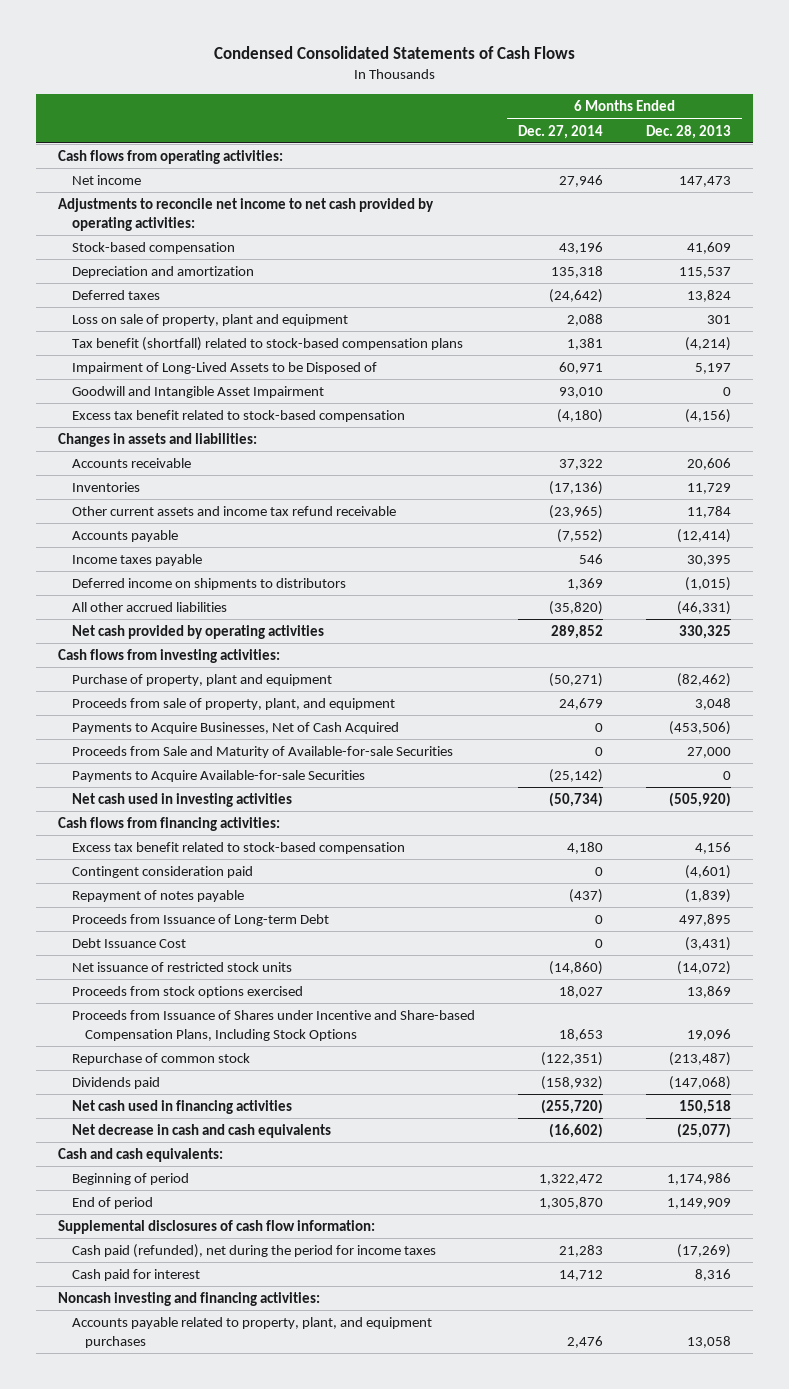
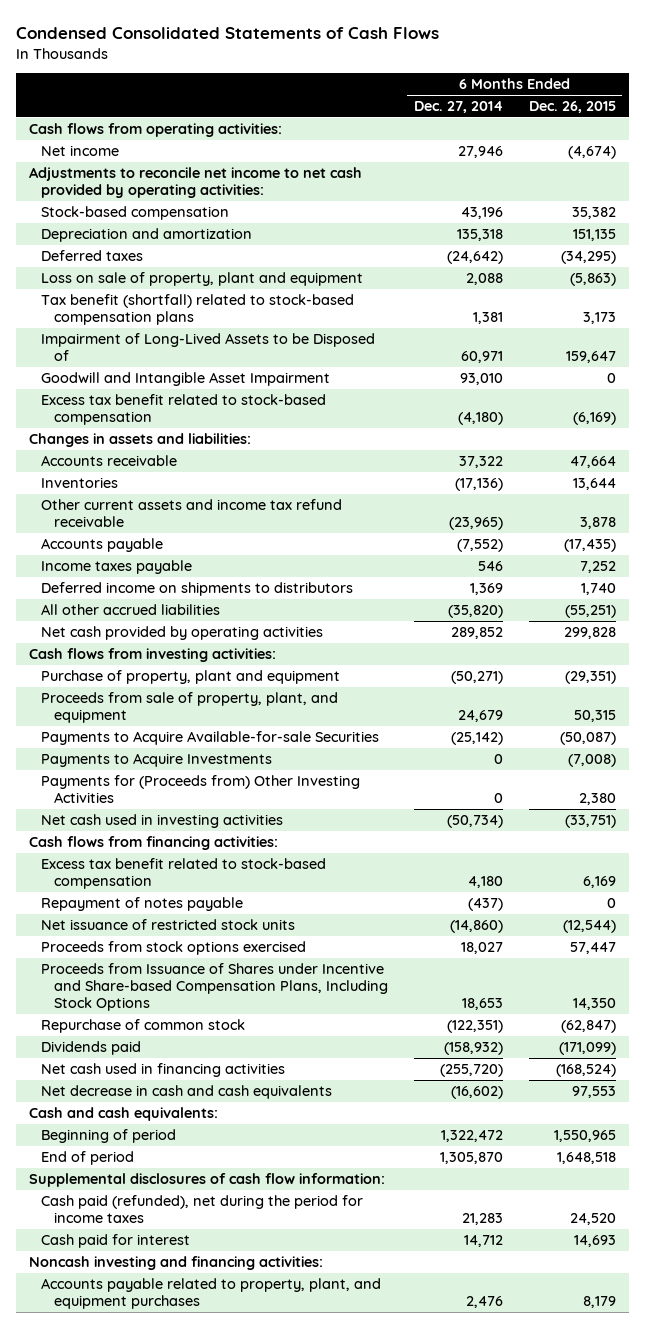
- | 6 Months Ended Dec. 27, 2014 | 6 Months Ended Dec. 28, 2013
+ | 6 Months Ended Dec. 27, 2014 | 6 Months Ended Dec. 26, 2015
- Payments to Acquire Businesses, Net of Cash Acquired | 0 | (453,506)
- Proceeds from Sale and Maturity of Available-for-sale Securities | 0 | 27,000
+ Payments to Acquire Investments | 0 | (7,008)
+ Payments for (Proceeds from) Other Investing Activities | 0 | 2,380
- Contingent consideration paid | 0 | (4,601)
- Proceeds from Issuance of Long-term Debt | 0 | 497,895
- Debt Issuance Cost | 0 | (3,431)

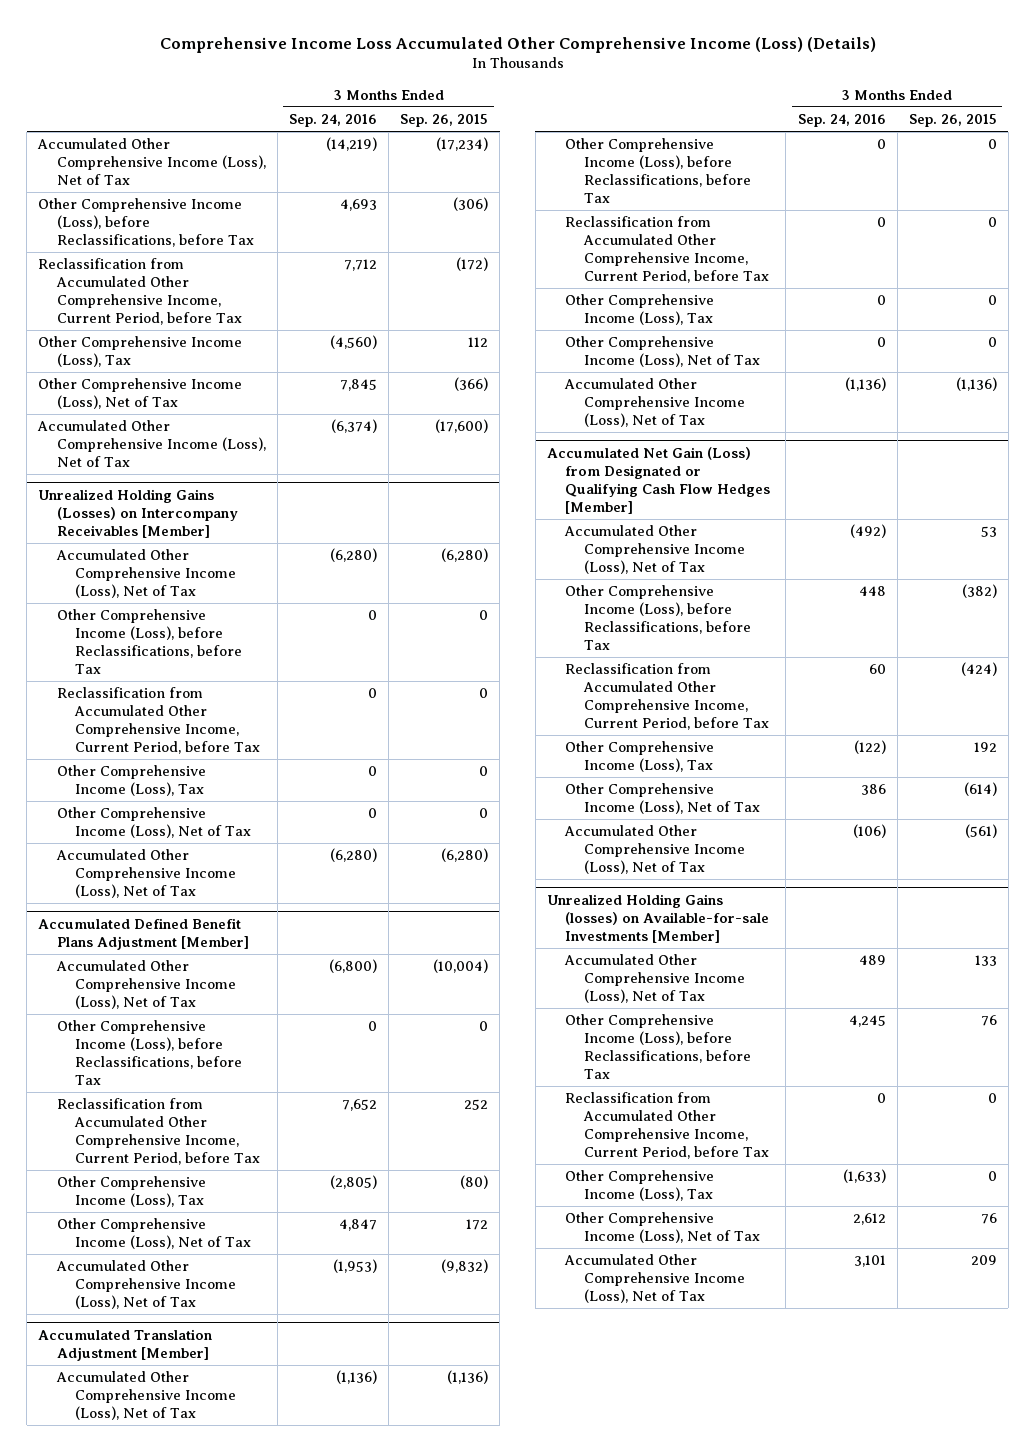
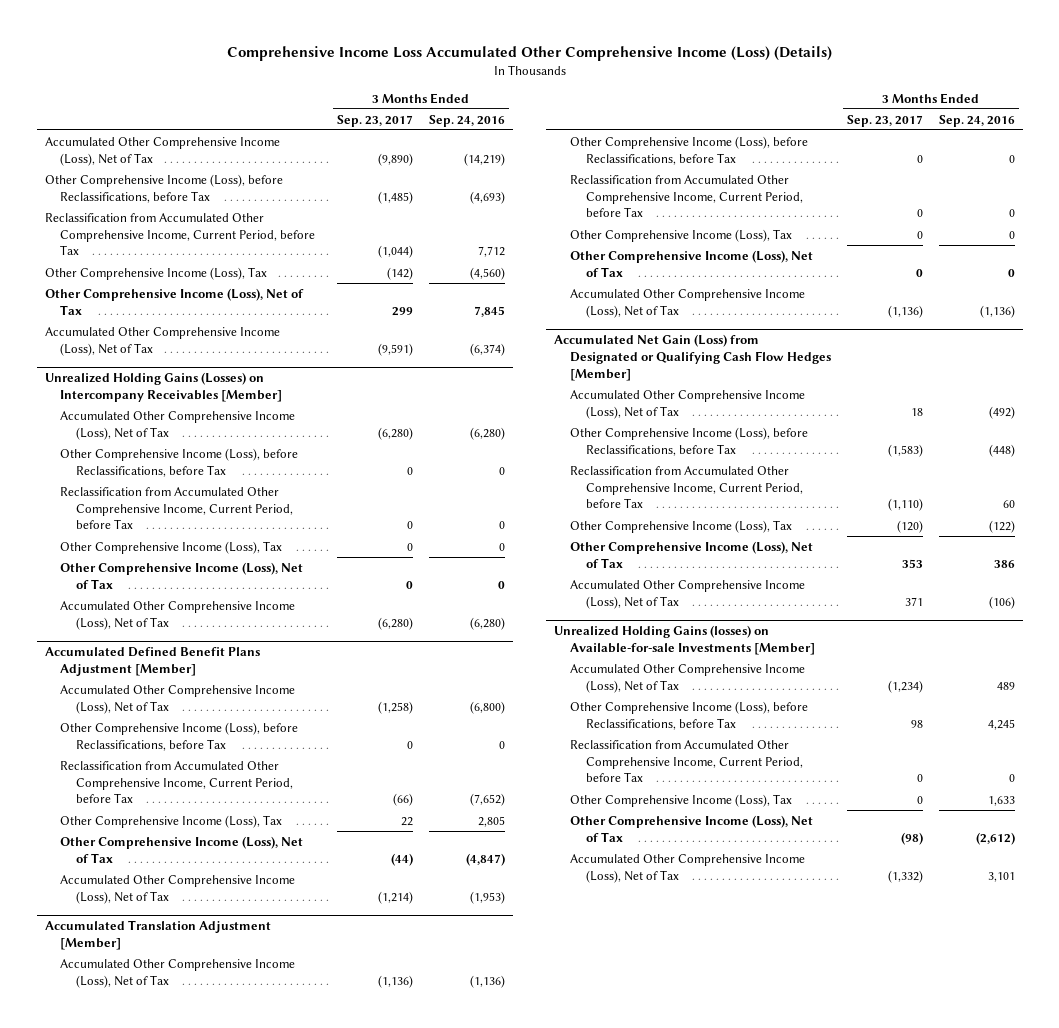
- | 3 Months Ended Sep. 24, 2016 | 3 Months Ended Sep. 26, 2015
+ | 3 Months Ended Sep. 23, 2017 | 3 Months Ended Sep. 24, 2016
- Other Comprehensive Income (Loss), before Reclassifications, before Tax | 4,693 | (306)
+ Other Comprehensive Income (Loss), before Reclassifications, before Tax | (1,485) | (4,693)
@ Accumulated Defined Benefit Plans Adjustment [Member]
- Reclassification from Accumulated Other Comprehensive Income, Current Period, before Tax | 7,652 | 252
- Other Comprehensive Income (Loss), Tax | (2,805) | (80)
- Other Comprehensive Income (Loss), Net of Tax | 4,847 | 172
+ Reclassification from Accumulated Other Comprehensive Income, Current Period, before Tax | (66) | (7,652)
+ Other Comprehensive Income (Loss), Tax | 22 | 2,805
+ Other Comprehensive Income (Loss), Net of Tax | (44) | (4,847)
@ Accumulated Net Gain (Loss) from Designated or Qualifying Cash Flow Hedges [Member]
- Other Comprehensive Income (Loss), before Reclassifications, before Tax | 448 | (382)
+ Other Comprehensive Income (Loss), before Reclassifications, before Tax | (1,583) | (448)
@ Unrealized Holding Gains (losses) on Available-for-sale Investments [Member]
- Other Comprehensive Income (Loss), Tax | (1,633) | 0
- Other Comprehensive Income (Loss), Net of Tax | 2,612 | 76
+ Other Comprehensive Income (Loss), Tax | 0 | 1,633
+ Other Comprehensive Income (Loss), Net of Tax | (98) | (2,612)

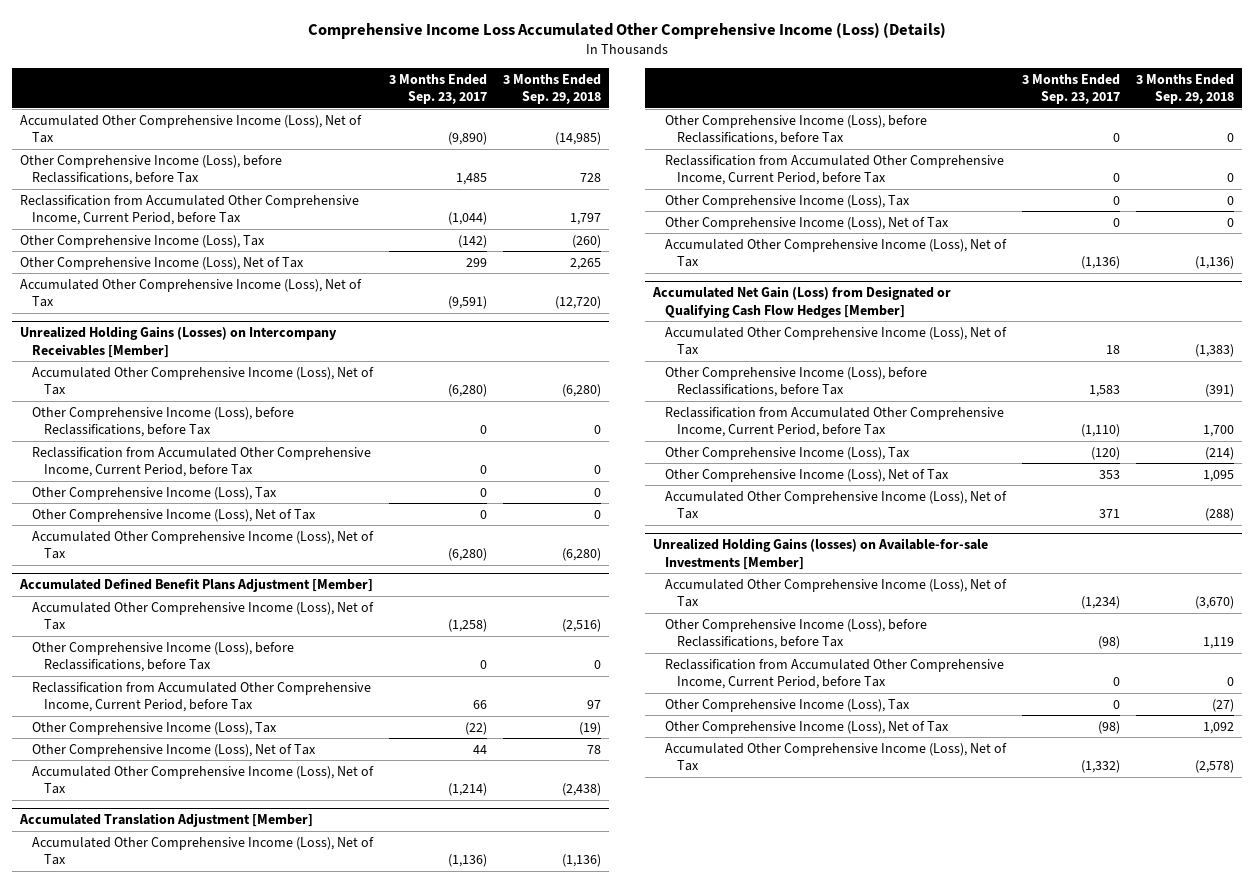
- | 3 Months Ended Sep. 23, 2017 | 3 Months Ended Sep. 24, 2016
+ | 3 Months Ended Sep. 23, 2017 | 3 Months Ended Sep. 29, 2018
- Other Comprehensive Income (Loss), before Reclassifications, before Tax | (1,485) | (4,693)
+ Other Comprehensive Income (Loss), before Reclassifications, before Tax | 1,485 | 728
@ Accumulated Defined Benefit Plans Adjustment [Member]
- Reclassification from Accumulated Other Comprehensive Income, Current Period, before Tax | (66) | (7,652)
- Other Comprehensive Income (Loss), Tax | 22 | 2,805
- Other Comprehensive Income (Loss), Net of Tax | (44) | (4,847)
+ Reclassification from Accumulated Other Comprehensive Income, Current Period, before Tax | 66 | 97
+ Other Comprehensive Income (Loss), Tax | (22) | (19)
+ Other Comprehensive Income (Loss), Net of Tax | 44 | 78
@ Accumulated Net Gain (Loss) from Designated or Qualifying Cash Flow Hedges [Member]
- Other Comprehensive Income (Loss), before Reclassifications, before Tax | (1,583) | (448)
+ Other Comprehensive Income (Loss), before Reclassifications, before Tax | 1,583 | (391)
@ Unrealized Holding Gains (losses) on Available-for-sale Investments [Member]
- Other Comprehensive Income (Loss), before Reclassifications, before Tax | 98 | 4,245
+ Other Comprehensive Income (Loss), before Reclassifications, before Tax | (98) | 1,119

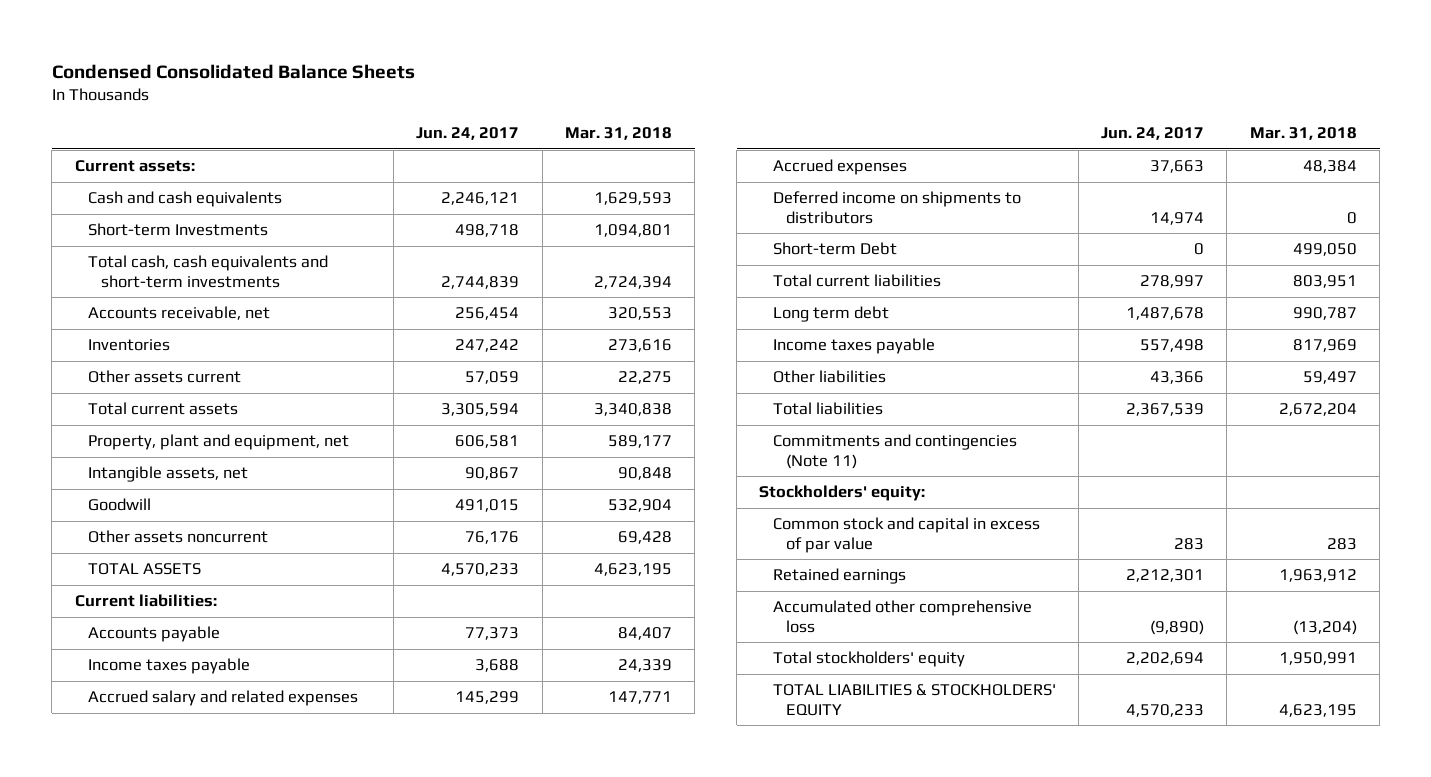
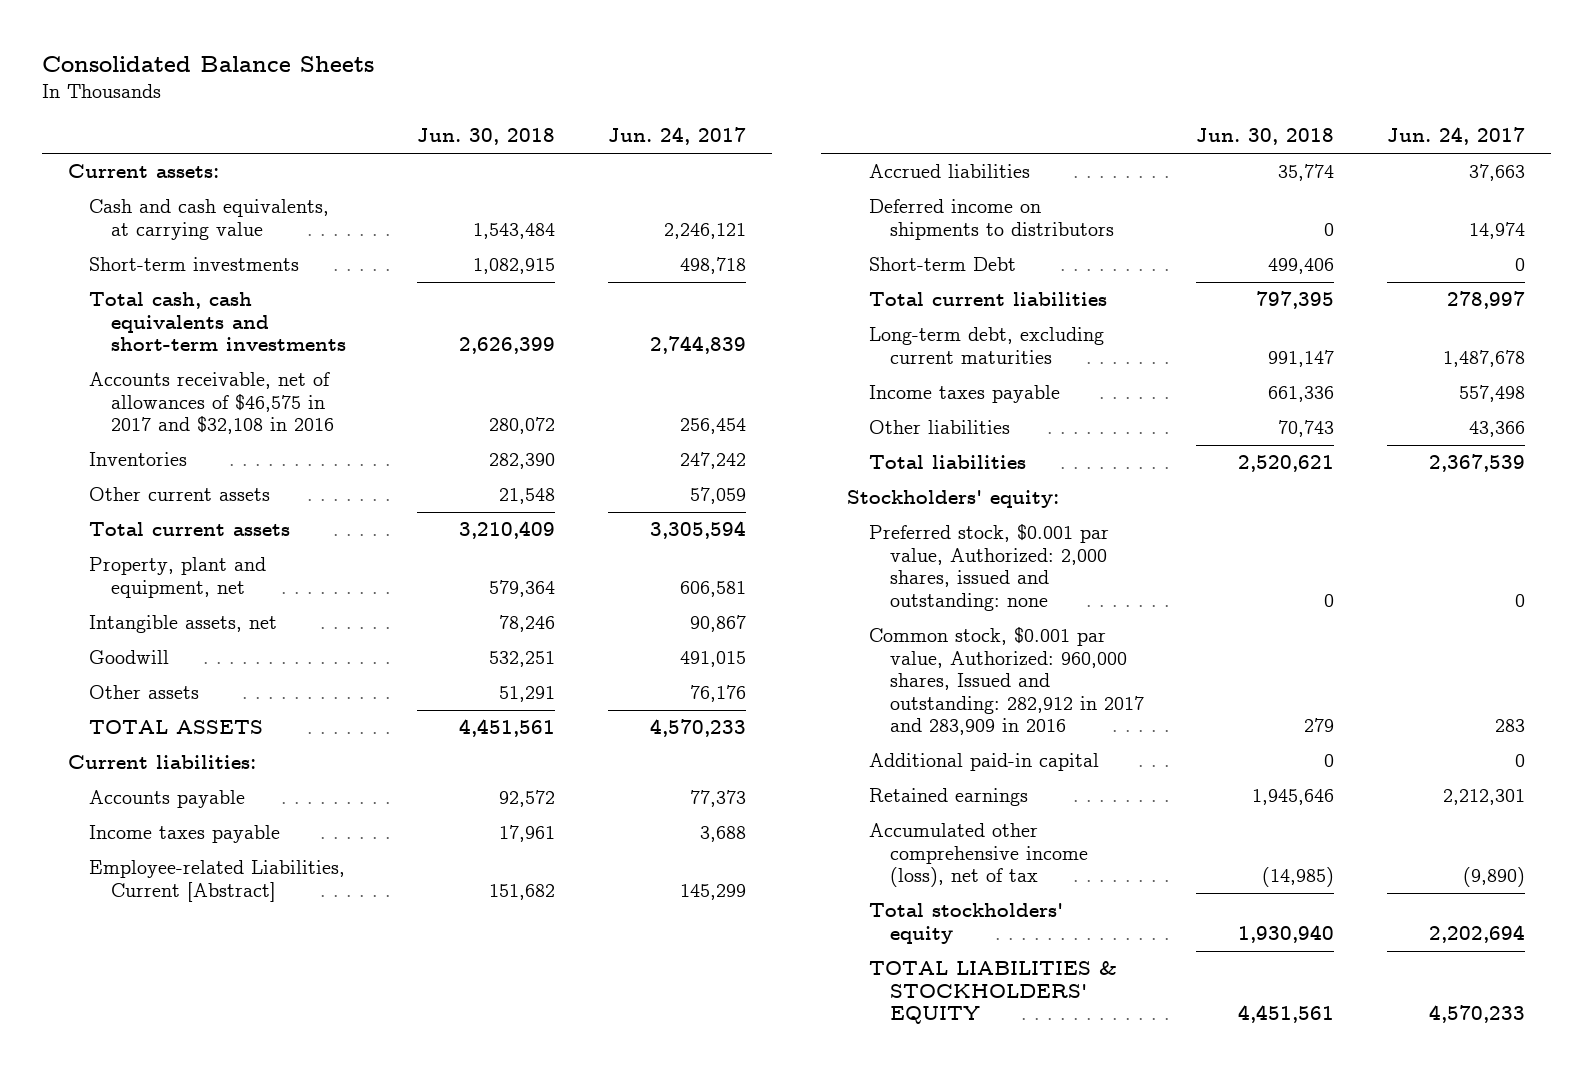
- Condensed Consolidated Balance Sheets
+ Consolidated Balance Sheets
- | Jun. 24, 2017 | Mar. 31, 2018
+ | Jun. 30, 2018 | Jun. 24, 2017
- Cash and cash equivalents | 2,246,121 | 1,629,593
- Short-term Investments | 498,718 | 1,094,801
+ Cash and cash equivalents, at carrying value | 1,543,484 | 2,246,121
+ Short-term investments | 1,082,915 | 498,718
- Accounts receivable, net | 256,454 | 320,553
+ Accounts receivable, net of allowances of $46,575 in 2017 and $32,108 in 2016 | 280,072 | 256,454
- Other assets current | 57,059 | 22,275
+ Other current assets | 21,548 | 57,059
- Other assets noncurrent | 76,176 | 69,428
+ Other assets | 51,291 | 76,176
- Accrued salary and related expenses | 145,299 | 147,771
- Accrued expenses | 37,663 | 48,384
+ Employee-related Liabilities, Current [Abstract] | 151,682 | 145,299
+ Accrued liabilities | 35,774 | 37,663
- Long term debt | 1,487,678 | 990,787
+ Long-term debt, excluding current maturities | 991,147 | 1,487,678
- Commitments and contingencies (Note 11)
- Common stock and capital in excess of par value | 283 | 283
+ Preferred stock, $0.001 par value, Authorized: 2,000 shares, issued and outstanding: none | 0 | 0
+ Common stock, $0.001 par value, Authorized: 960,000 shares, Issued and outstanding: 282,912 in 2017 and 283,909 in 2016 | 279 | 283
+ Additional paid-in capital | 0 | 0
- Accumulated other comprehensive loss | (9,890) | (13,204)
+ Accumulated other comprehensive income (loss), net of tax | (14,985) | (9,890)

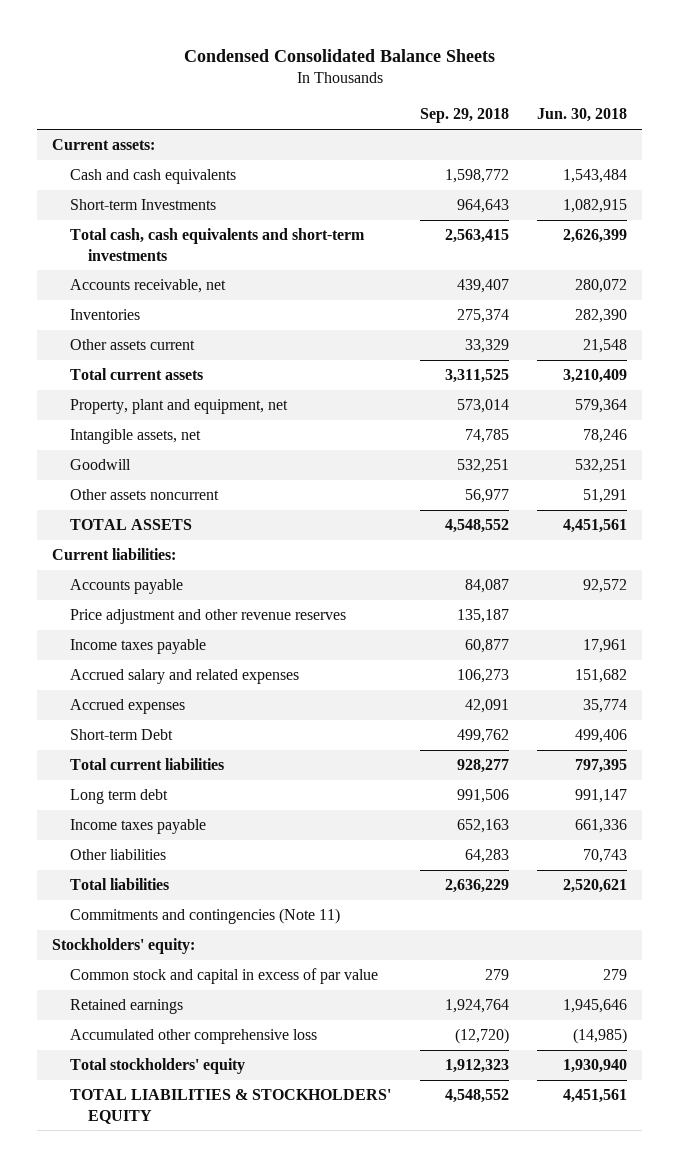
- Consolidated Balance Sheets
+ Condensed Consolidated Balance Sheets
- | Jun. 30, 2018 | Jun. 24, 2017
+ | Sep. 29, 2018 | Jun. 30, 2018
- Cash and cash equivalents, at carrying value | 1,543,484 | 2,246,121
- Short-term investments | 1,082,915 | 498,718
+ Cash and cash equivalents | 1,598,772 | 1,543,484
+ Short-term Investments | 964,643 | 1,082,915
- Accounts receivable, net of allowances of $46,575 in 2017 and $32,108 in 2016 | 280,072 | 256,454
+ Accounts receivable, net | 439,407 | 280,072
- Other current assets | 21,548 | 57,059
+ Other assets current | 33,329 | 21,548
- Other assets | 51,291 | 76,176
+ Other assets noncurrent | 56,977 | 51,291
+ Price adjustment and other revenue reserves | 135,187 |
- Employee-related Liabilities, Current [Abstract] | 151,682 | 145,299
- Accrued liabilities | 35,774 | 37,663
- Deferred income on shipments to distributors | 0 | 14,974
+ Accrued salary and related expenses | 106,273 | 151,682
+ Accrued expenses | 42,091 | 35,774
- Long-term debt, excluding current maturities | 991,147 | 1,487,678
+ Long term debt | 991,506 | 991,147
+ Commitments and contingencies (Note 11)
- Preferred stock, $0.001 par value, Authorized: 2,000 shares, issued and outstanding: none | 0 | 0
- Common stock, $0.001 par value, Authorized: 960,000 shares, Issued and outstanding: 282,912 in 2017 and 283,909 in 2016 | 279 | 283
- Additional paid-in capital | 0 | 0
+ Common stock and capital in excess of par value | 279 | 279
- Accumulated other comprehensive income (loss), net of tax | (14,985) | (9,890)
+ Accumulated other comprehensive loss | (12,720) | (14,985)

